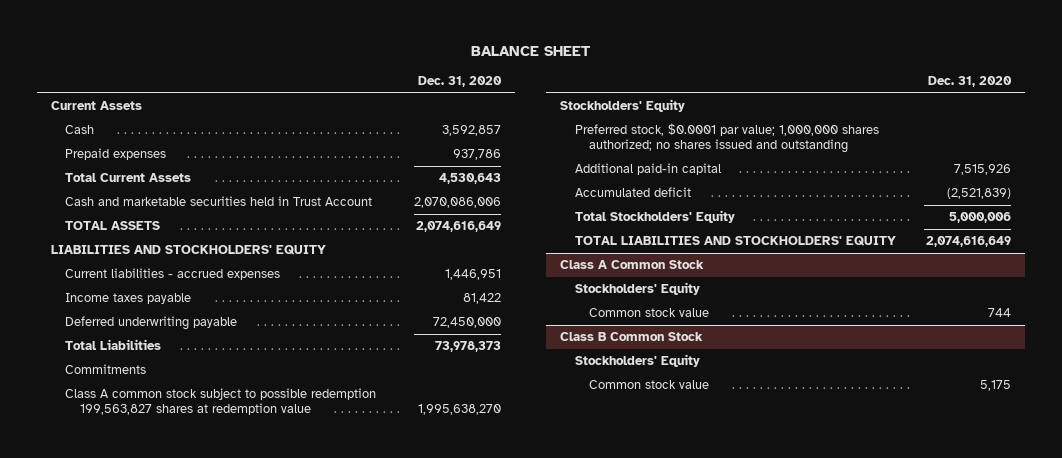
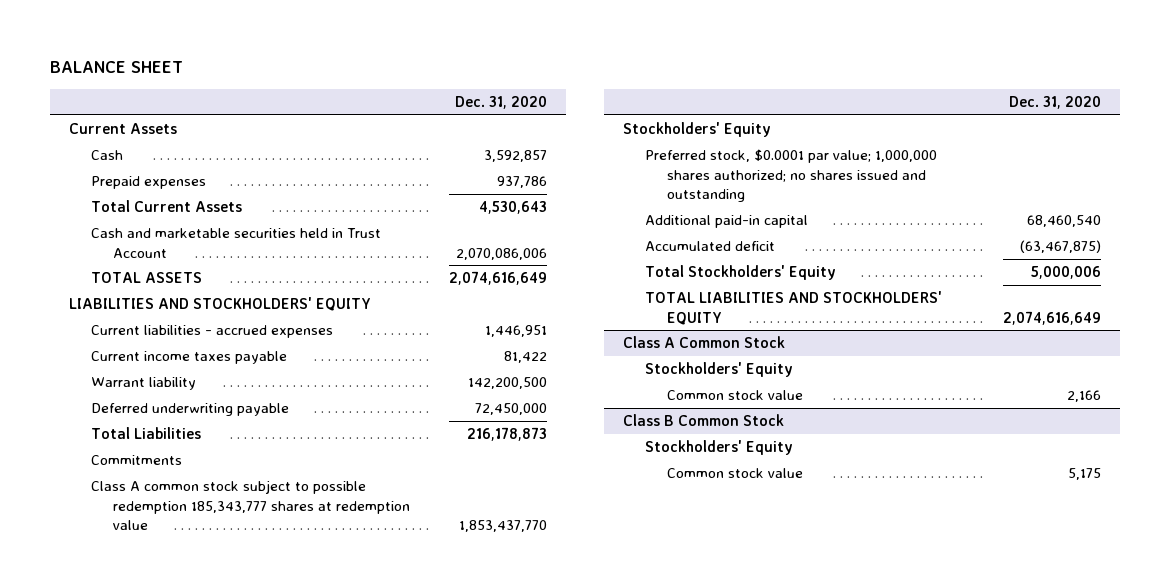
- Income taxes payable | 81,422
+ Current income taxes payable | 81,422
+ Warrant liability | 142,200,500
- Total Liabilities | 73,978,373
+ Total Liabilities | 216,178,873
- Class A common stock subject to possible redemption 199,563,827 shares at redemption value | 1,995,638,270
+ Class A common stock subject to possible redemption 185,343,777 shares at redemption value | 1,853,437,770
- Additional paid-in capital | 7,515,926
- Accumulated deficit | (2,521,839)
+ Additional paid-in capital | 68,460,540
+ Accumulated deficit | (63,467,875)
@ Class A Common Stock
- Common stock value | 744
+ Common stock value | 2,166

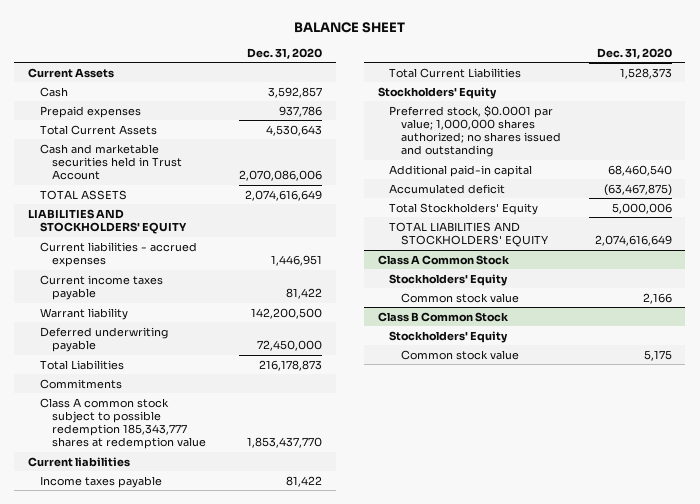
+ Current liabilities
+ Income taxes payable | 81,422
+ Total Current Liabilities | 1,528,373

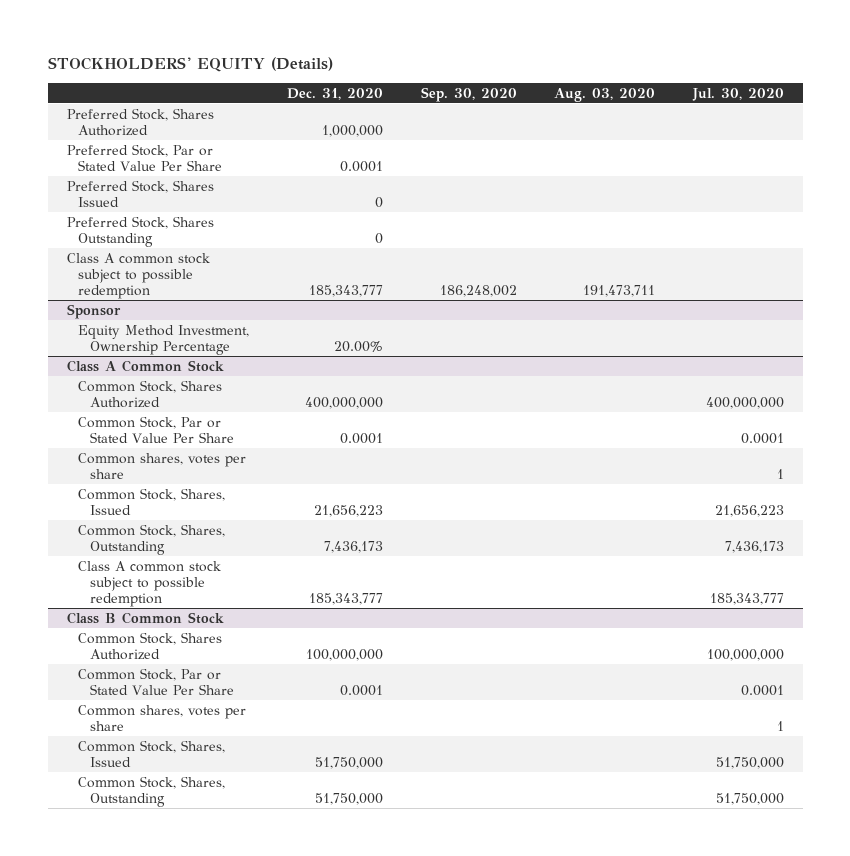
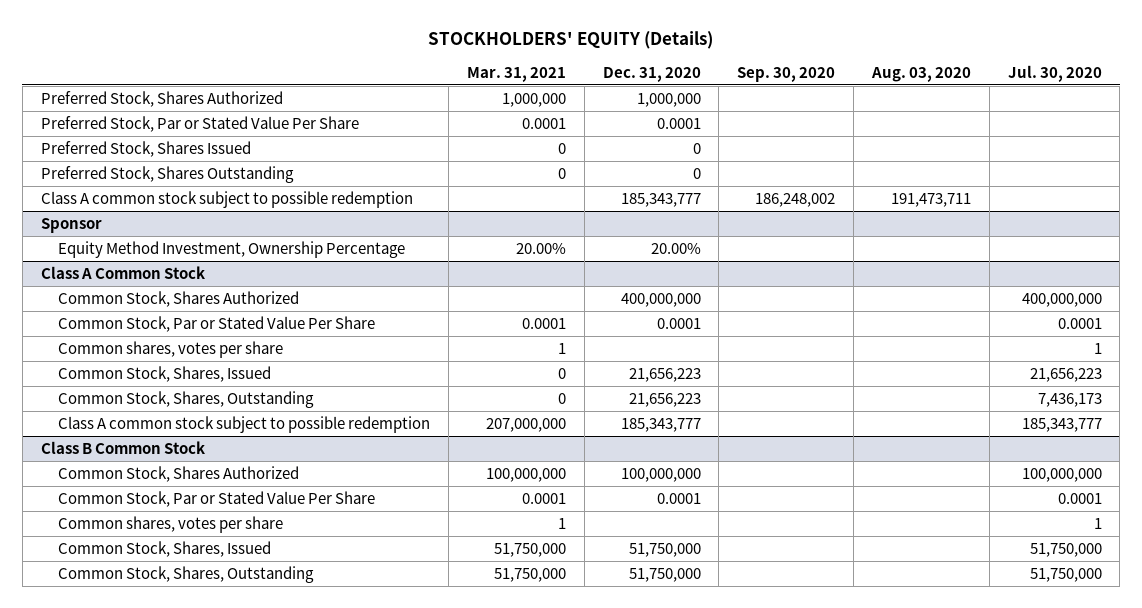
- | Dec. 31, 2020 | Sep. 30, 2020 | Aug. 03, 2020 | Jul. 30, 2020
+ | Mar. 31, 2021 | Dec. 31, 2020 | Sep. 30, 2020 | Aug. 03, 2020 | Jul. 30, 2020
@ Class A Common Stock
- Common Stock, Shares, Outstanding | 7,436,173 | | | 7,436,173
+ Common Stock, Shares, Outstanding | 0 | 21,656,223 | | | 7,436,173

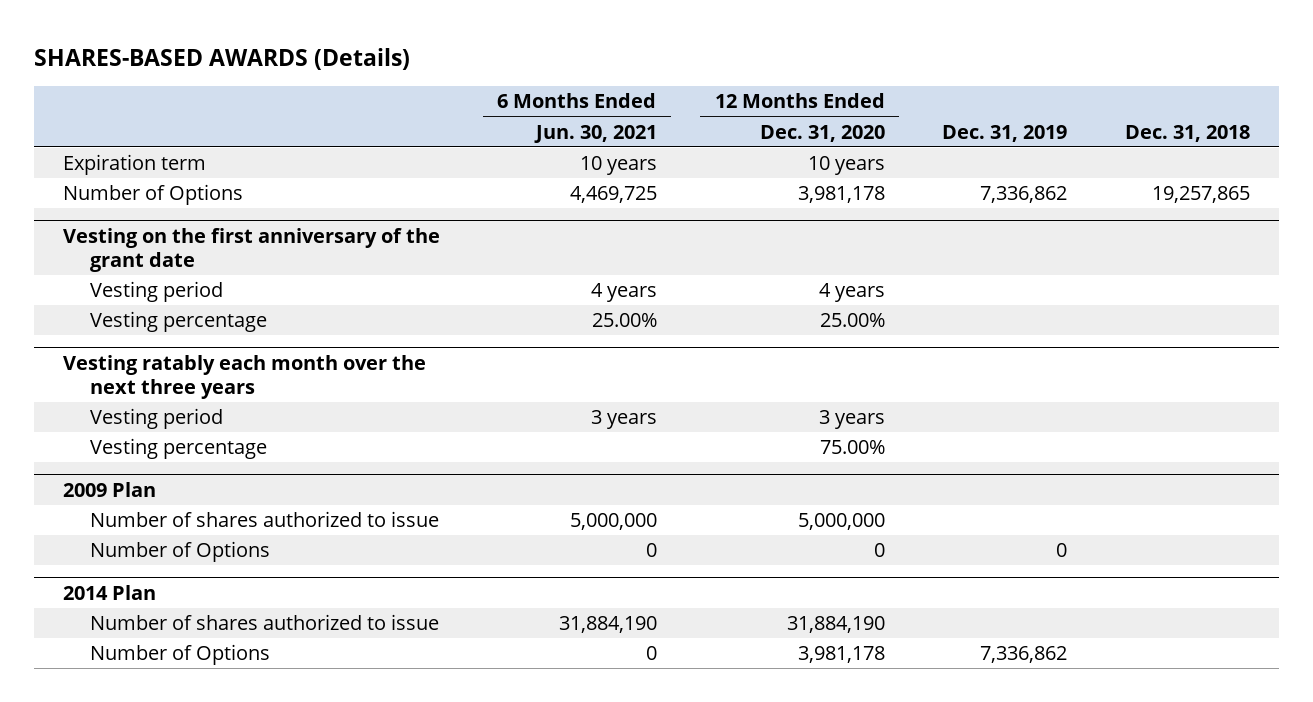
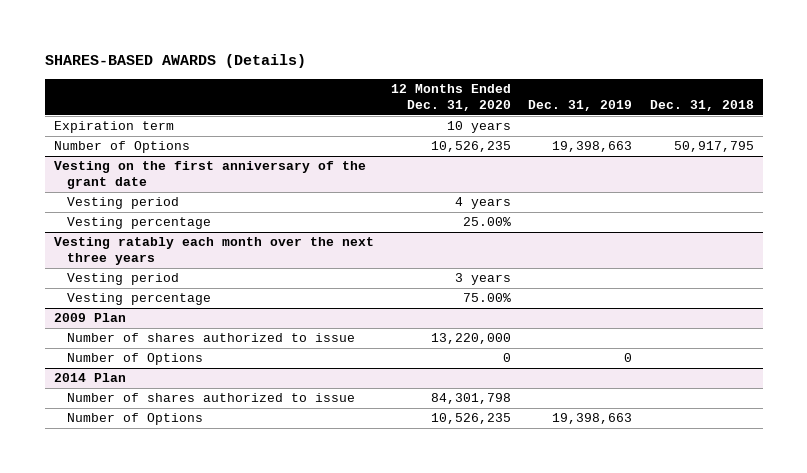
- | 6 Months Ended Jun. 30, 2021 | 12 Months Ended Dec. 31, 2020 | Dec. 31, 2019 | Dec. 31, 2018
+ | 12 Months Ended Dec. 31, 2020 | Dec. 31, 2019 | Dec. 31, 2018
- Number of Options | 4,469,725 | 3,981,178 | 7,336,862 | 19,257,865
+ Number of Options | 10,526,235 | 19,398,663 | 50,917,795
@ 2009 Plan
- Number of shares authorized to issue | 5,000,000 | 5,000,000 | |
+ Number of shares authorized to issue | 13,220,000 | |
@ 2014 Plan
- Number of shares authorized to issue | 31,884,190 | 31,884,190 | |
- Number of Options | 0 | 3,981,178 | 7,336,862 |
+ Number of shares authorized to issue | 84,301,798 | |
+ Number of Options | 10,526,235 | 19,398,663 |

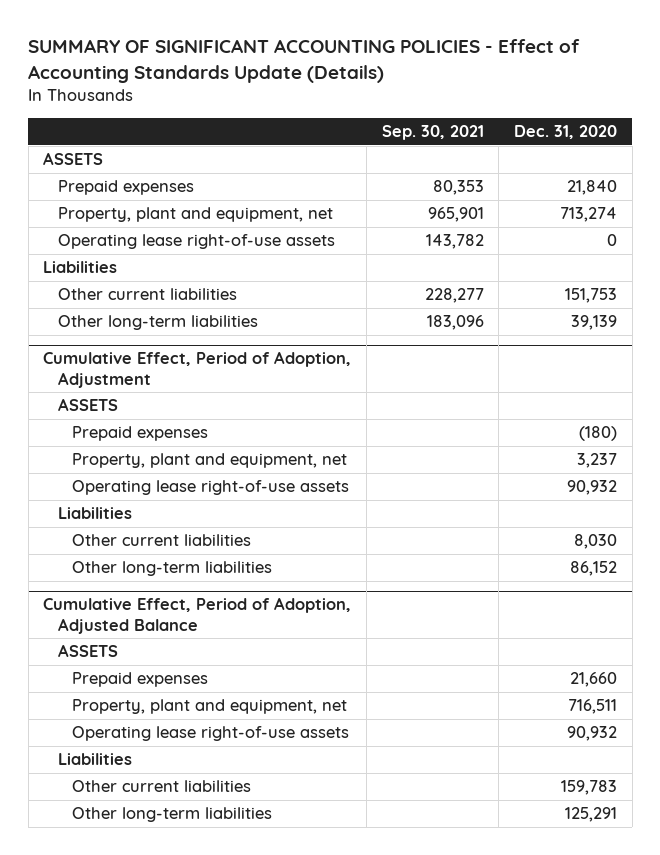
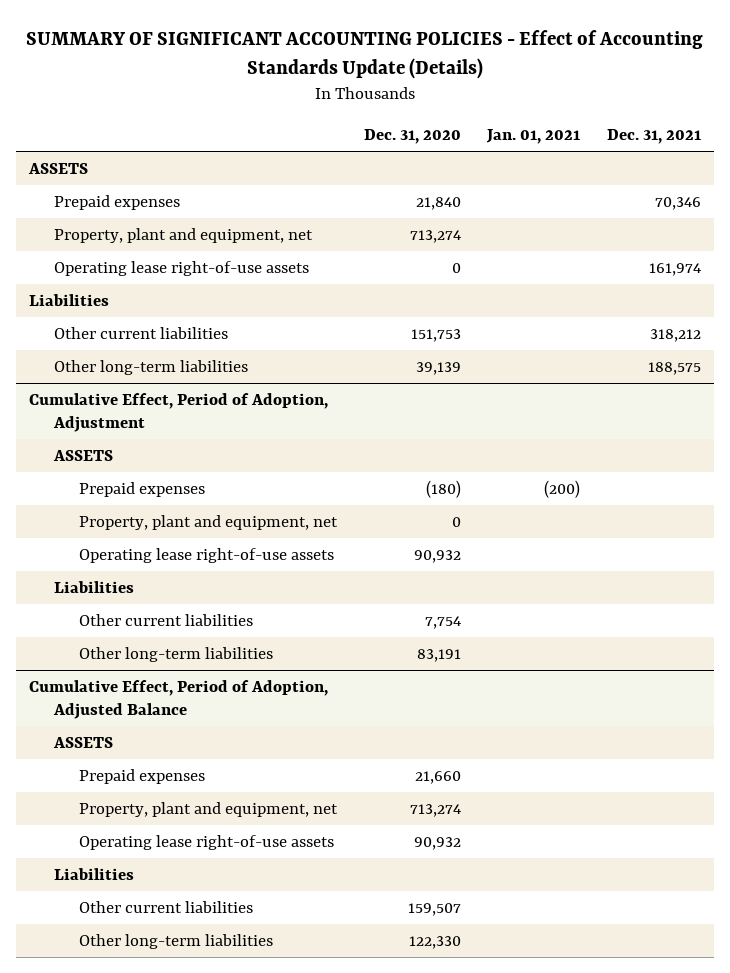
- | Sep. 30, 2021 | Dec. 31, 2020
+ | Dec. 31, 2020 | Jan. 01, 2021 | Dec. 31, 2021
@ Cumulative Effect, Period of Adoption, Adjustment
- Property, plant and equipment, net | | 3,237
+ Property, plant and equipment, net | 0 | |
- Other current liabilities | | 8,030
- Other long-term liabilities | | 86,152
+ Other current liabilities | 7,754 | |
+ Other long-term liabilities | 83,191 | |
@ Cumulative Effect, Period of Adoption, Adjusted Balance
- Property, plant and equipment, net | | 716,511
+ Property, plant and equipment, net | 713,274 | |
- Other current liabilities | | 159,783
- Other long-term liabilities | | 125,291
+ Other current liabilities | 159,507 | |
+ Other long-term liabilities | 122,330 | |

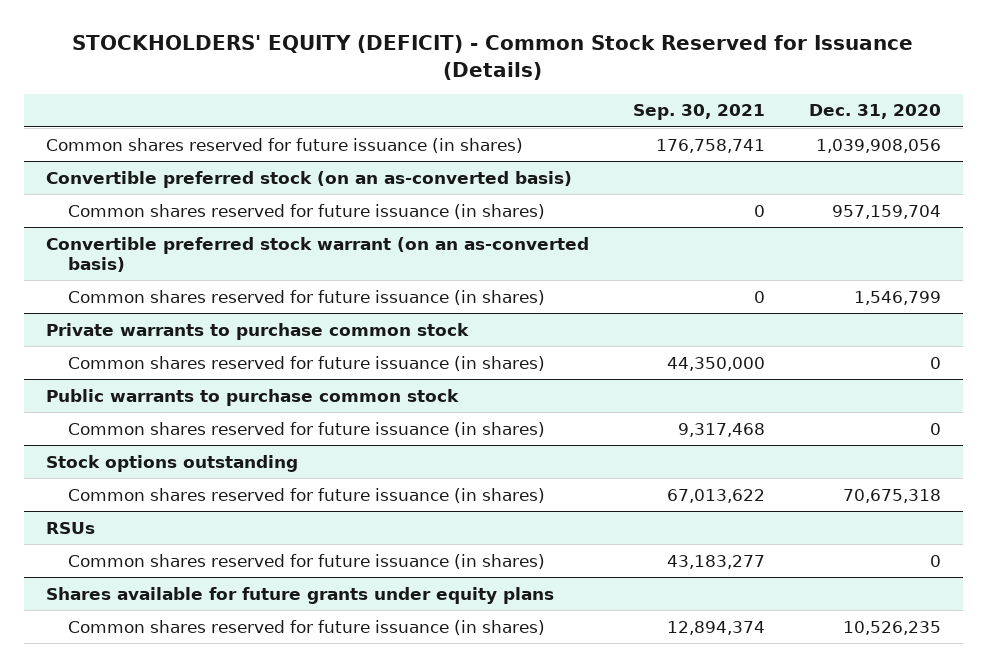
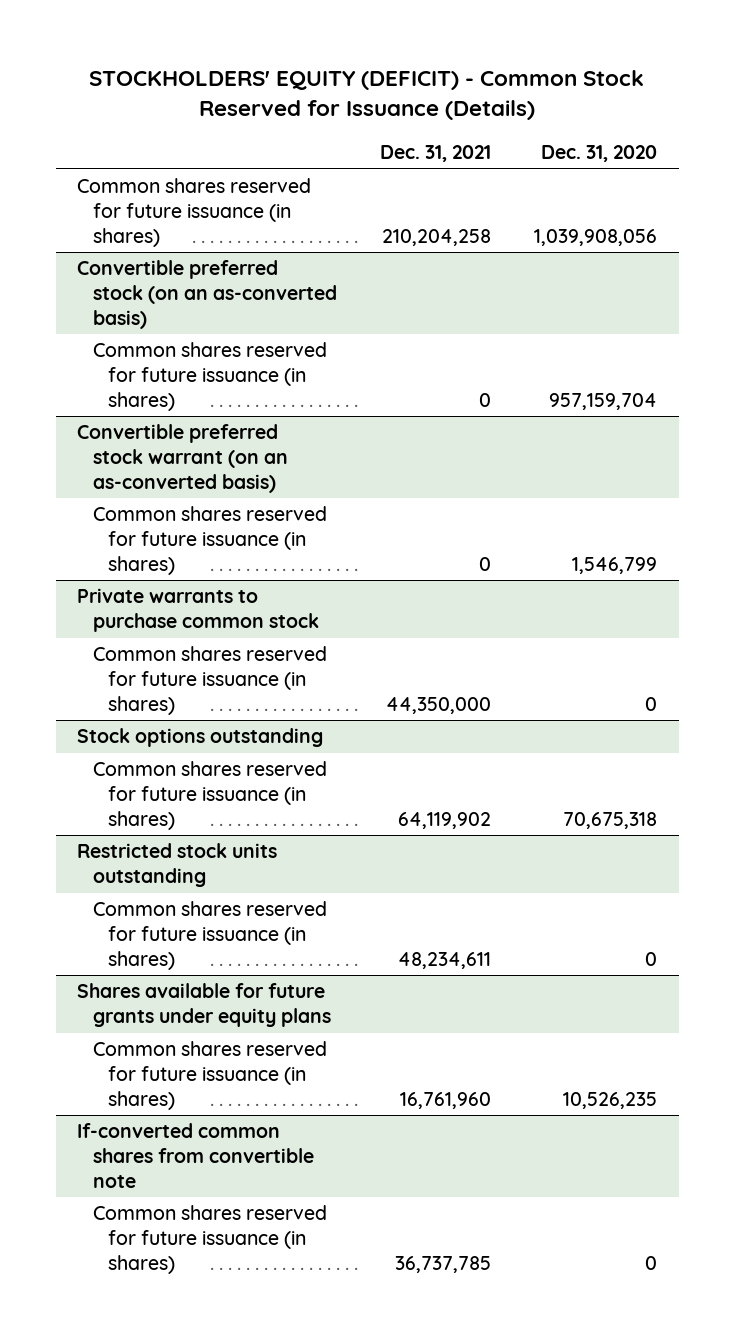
- | Sep. 30, 2021 | Dec. 31, 2020
+ | Dec. 31, 2021 | Dec. 31, 2020
- Public warrants to purchase common stock
- Common shares reserved for future issuance (in shares) | 9,317,468 | 0
- RSUs
+ Restricted stock units outstanding
+ If-converted common shares from convertible note
+ Common shares reserved for future issuance (in shares) | 36,737,785 | 0

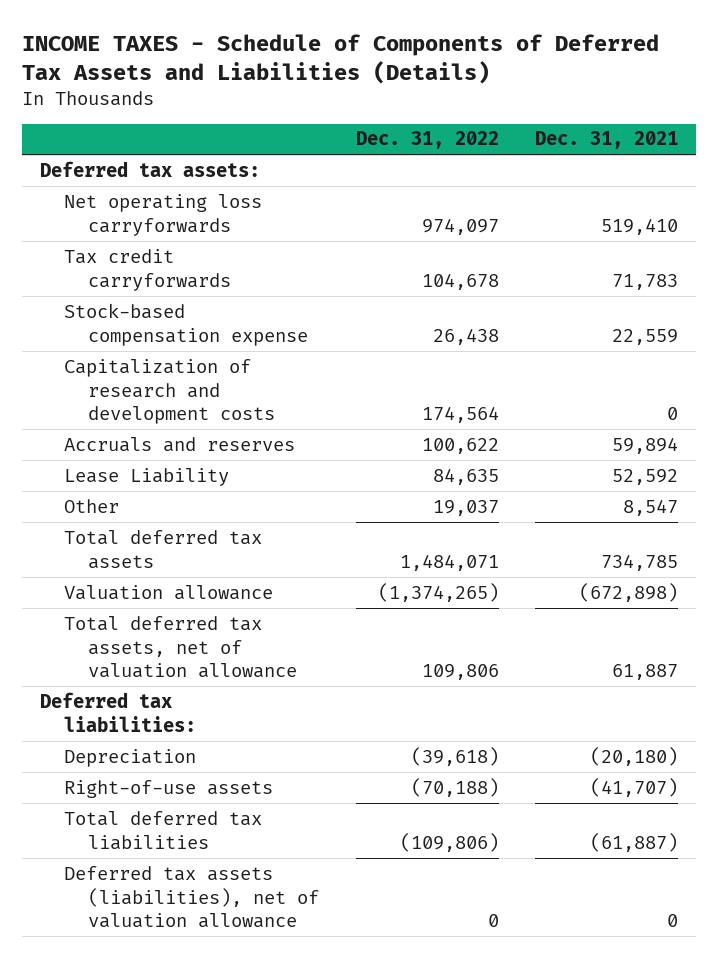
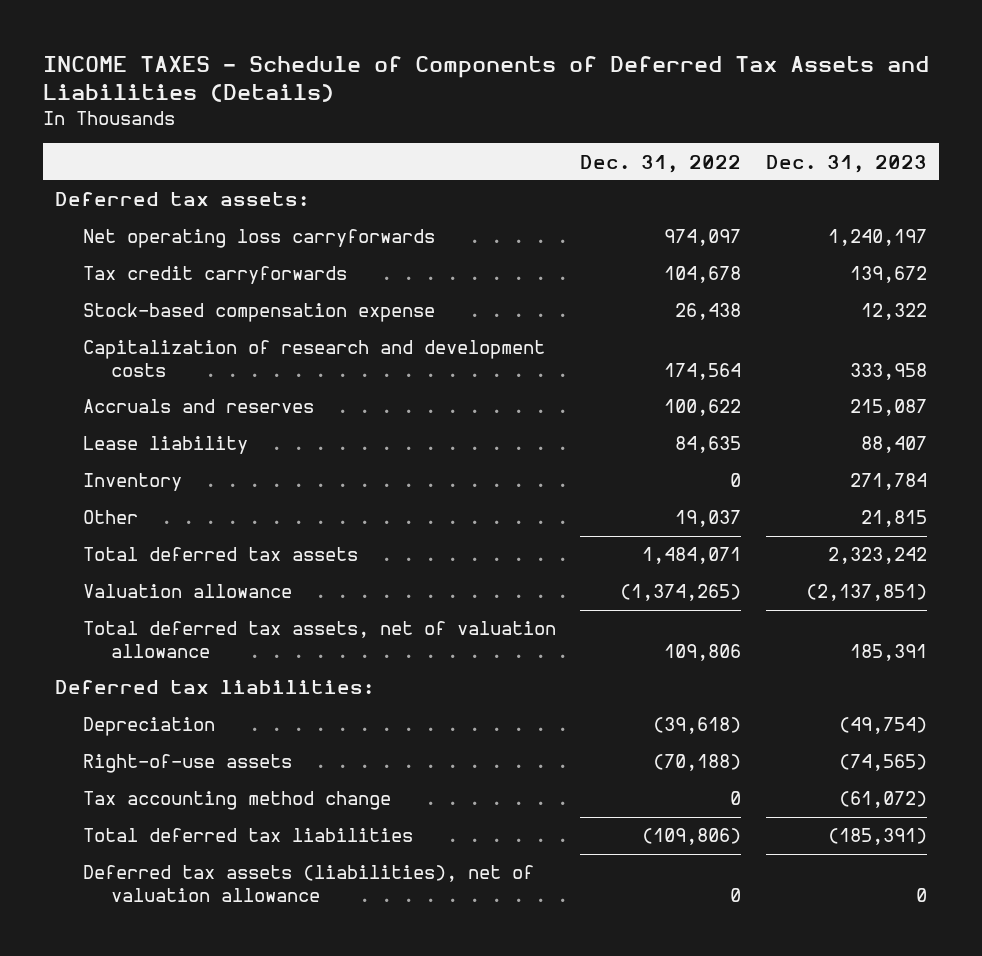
- | Dec. 31, 2022 | Dec. 31, 2021
+ | Dec. 31, 2022 | Dec. 31, 2023
- Lease Liability | 84,635 | 52,592
+ Lease liability | 84,635 | 88,407
+ Inventory | 0 | 271,784
+ Tax accounting method change | 0 | (61,072)

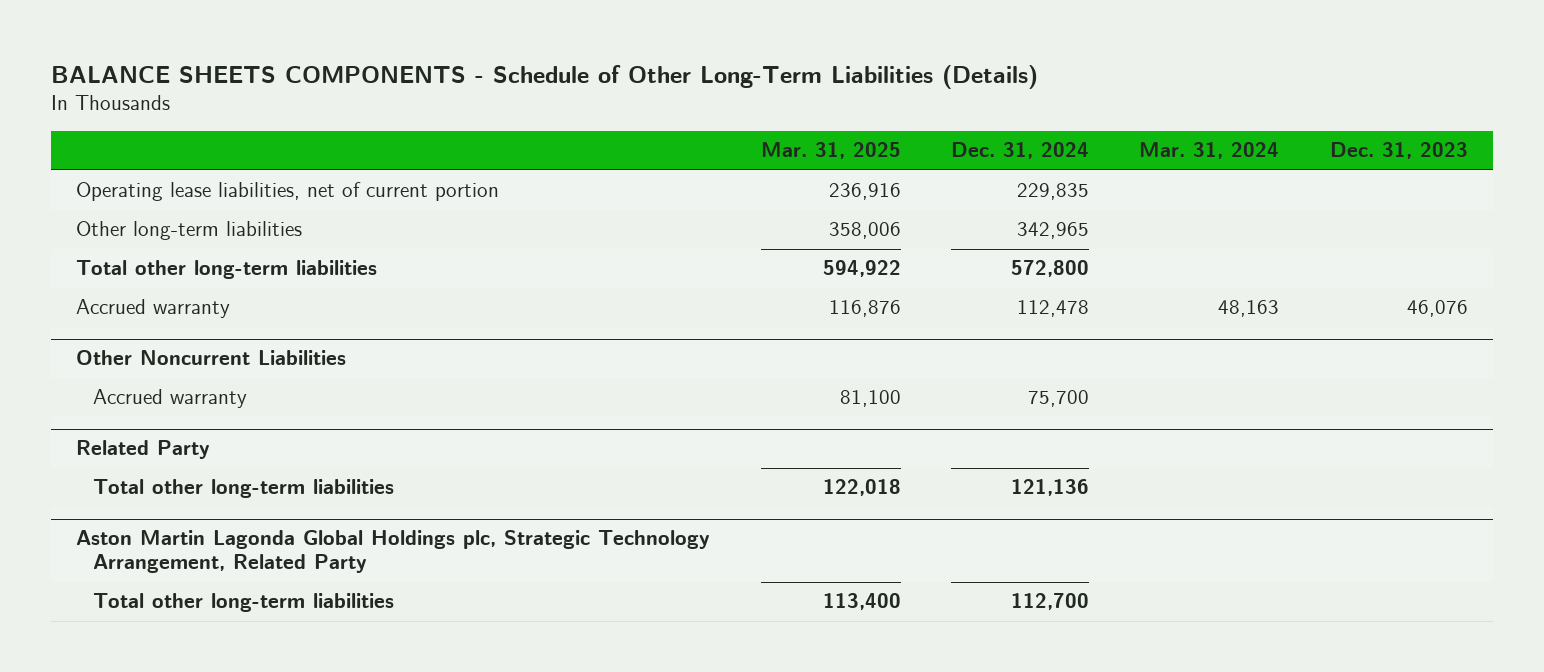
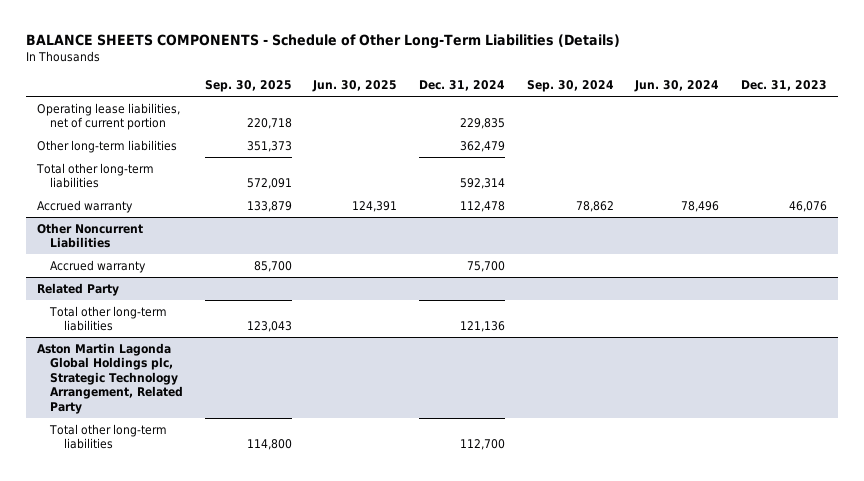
- | Mar. 31, 2025 | Dec. 31, 2024 | Mar. 31, 2024 | Dec. 31, 2023
+ | Sep. 30, 2025 | Jun. 30, 2025 | Dec. 31, 2024 | Sep. 30, 2024 | Jun. 30, 2024 | Dec. 31, 2023
- Other long-term liabilities | 358,006 | 342,965 | |
- Total other long-term liabilities | 594,922 | 572,800 | |
+ Other long-term liabilities | 351,373 | | 362,479 | | |
+ Total other long-term liabilities | 572,091 | | 592,314 | | |

